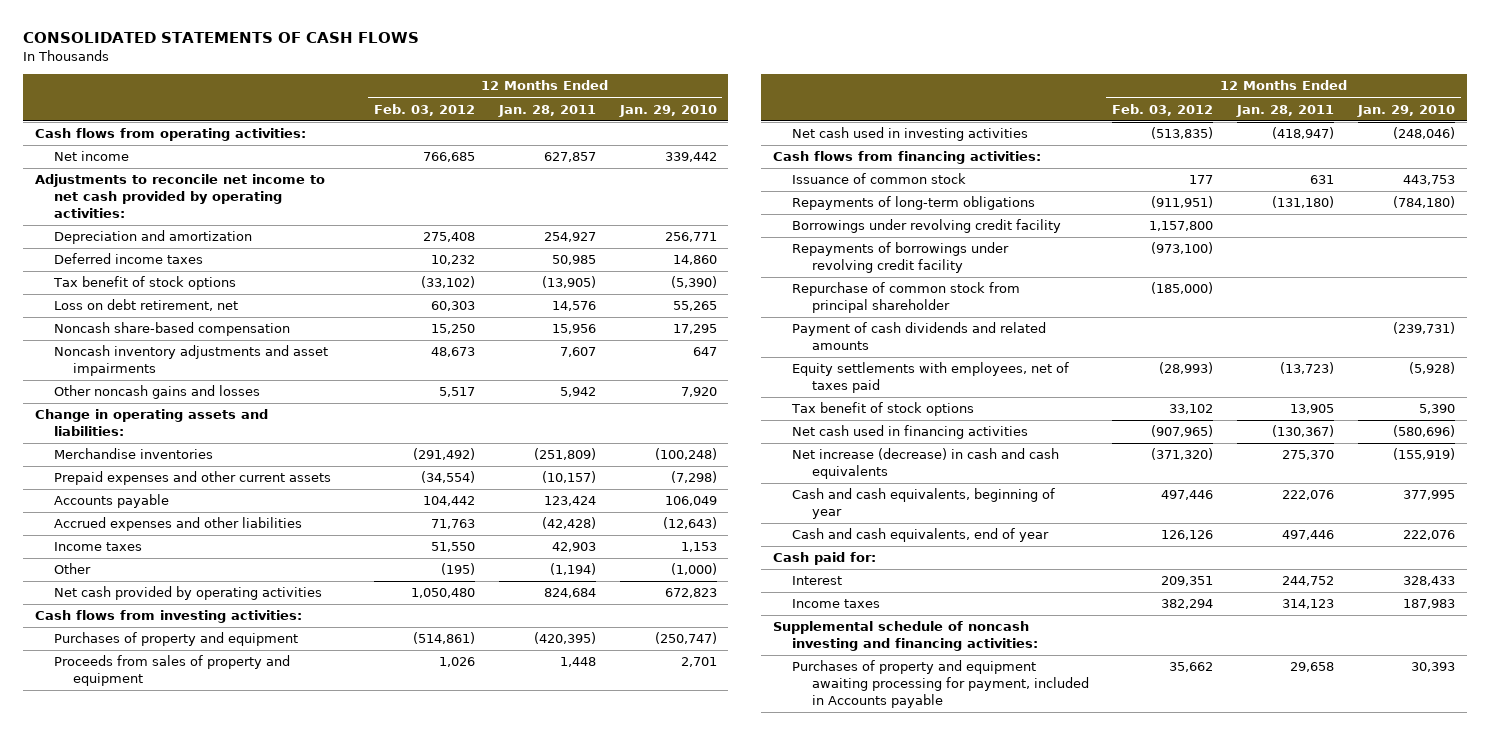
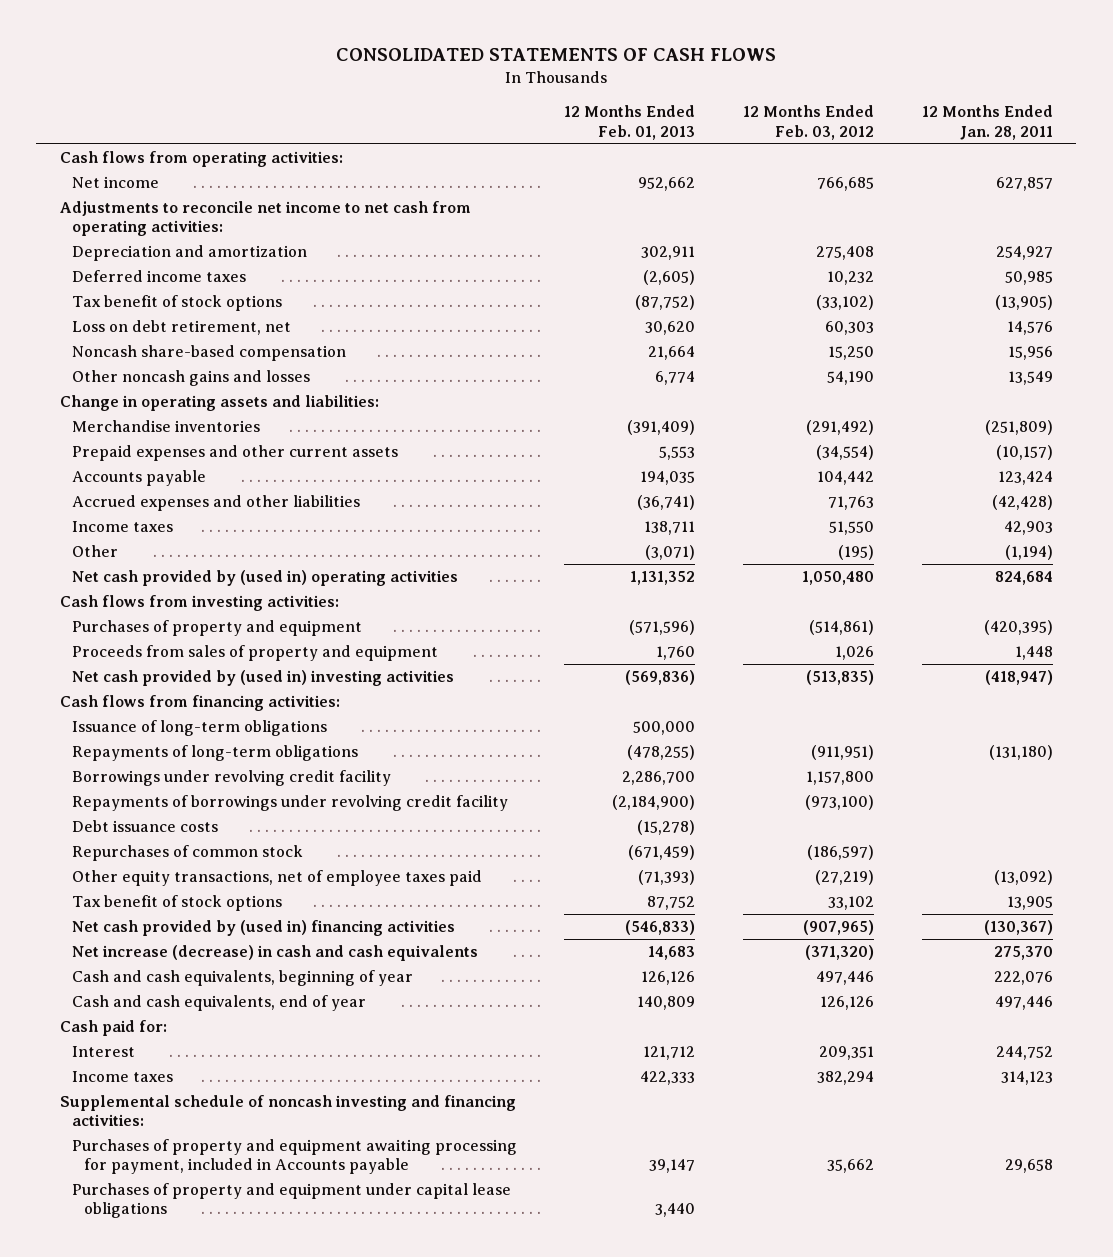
- | 12 Months Ended Feb. 03, 2012 | 12 Months Ended Jan. 28, 2011 | 12 Months Ended Jan. 29, 2010
+ | 12 Months Ended Feb. 01, 2013 | 12 Months Ended Feb. 03, 2012 | 12 Months Ended Jan. 28, 2011
- Adjustments to reconcile net income to net cash provided by operating activities:
+ Adjustments to reconcile net income to net cash from operating activities:
- Noncash inventory adjustments and asset impairments | 48,673 | 7,607 | 647
- Other noncash gains and losses | 5,517 | 5,942 | 7,920
+ Other noncash gains and losses | 6,774 | 54,190 | 13,549
- Net cash provided by operating activities | 1,050,480 | 824,684 | 672,823
+ Net cash provided by (used in) operating activities | 1,131,352 | 1,050,480 | 824,684
- Net cash used in investing activities | (513,835) | (418,947) | (248,046)
+ Net cash provided by (used in) investing activities | (569,836) | (513,835) | (418,947)
- Issuance of common stock | 177 | 631 | 443,753
+ Issuance of long-term obligations | 500,000 | |
- Repurchase of common stock from principal shareholder | (185,000) | |
- Payment of cash dividends and related amounts | | | (239,731)
- Equity settlements with employees, net of taxes paid | (28,993) | (13,723) | (5,928)
+ Debt issuance costs | (15,278) | |
+ Repurchases of common stock | (671,459) | (186,597) |
+ Other equity transactions, net of employee taxes paid | (71,393) | (27,219) | (13,092)
- Net cash used in financing activities | (907,965) | (130,367) | (580,696)
+ Net cash provided by (used in) financing activities | (546,833) | (907,965) | (130,367)
+ Purchases of property and equipment under capital lease obligations | 3,440 | |

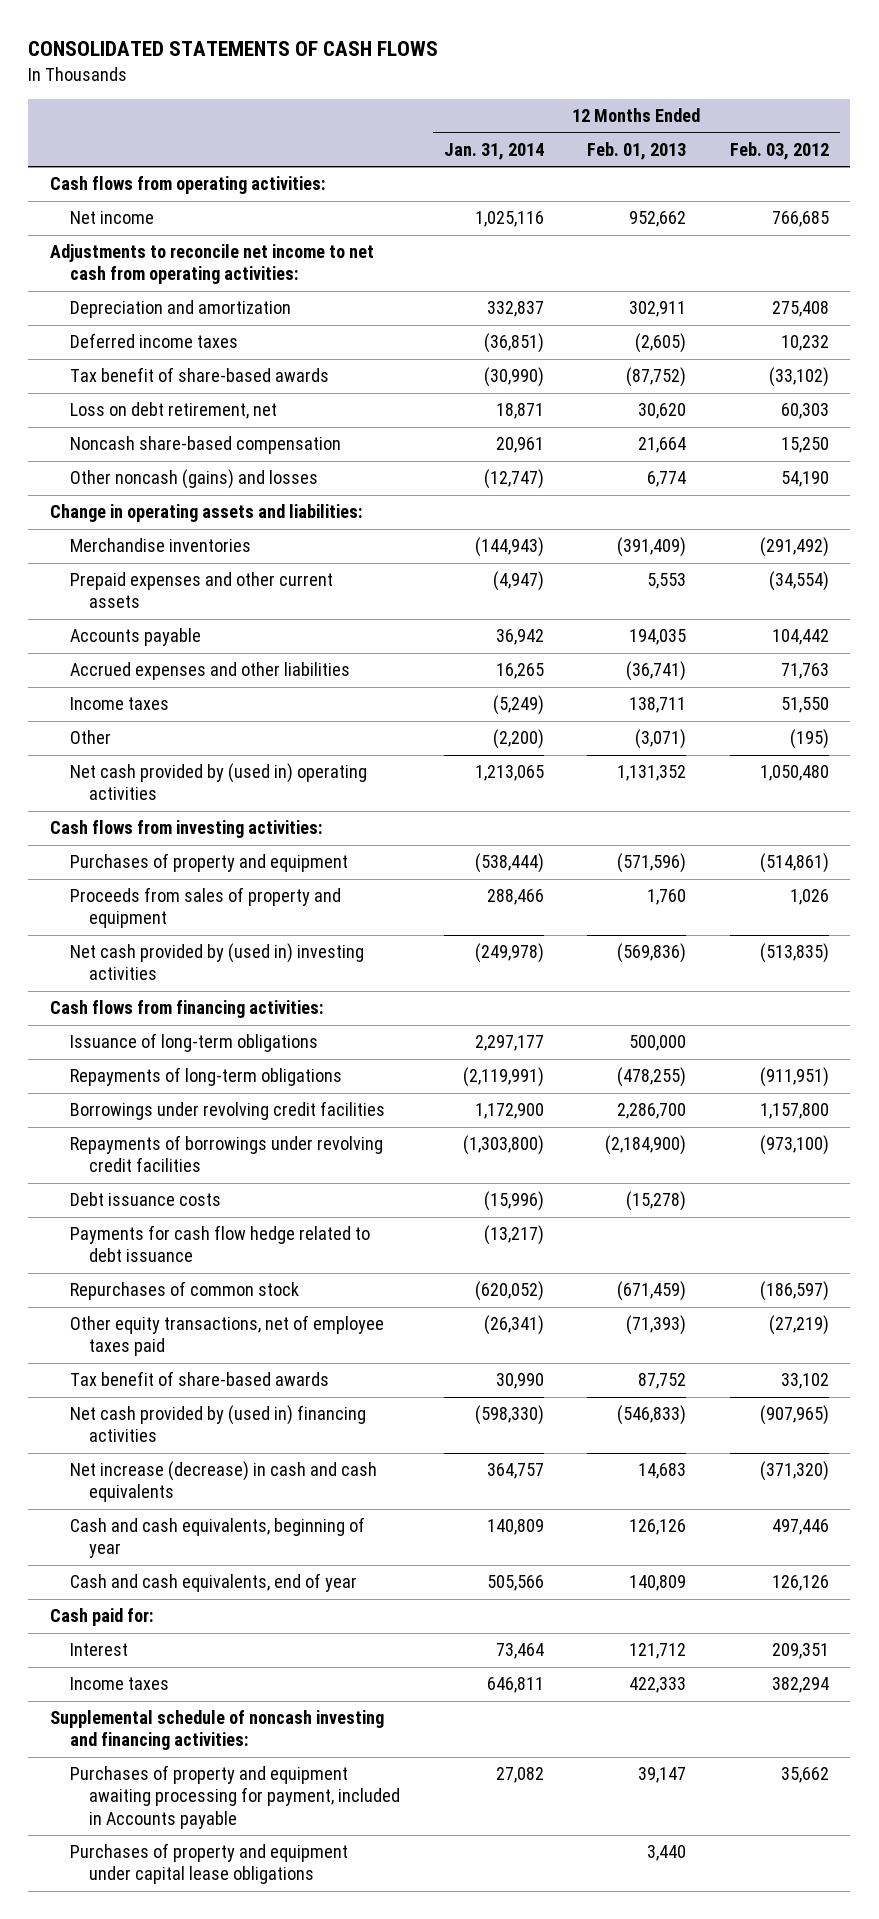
- | 12 Months Ended Feb. 01, 2013 | 12 Months Ended Feb. 03, 2012 | 12 Months Ended Jan. 28, 2011
+ | 12 Months Ended Jan. 31, 2014 | 12 Months Ended Feb. 01, 2013 | 12 Months Ended Feb. 03, 2012
- Tax benefit of stock options | (87,752) | (33,102) | (13,905)
+ Tax benefit of share-based awards | (30,990) | (87,752) | (33,102)
- Other noncash gains and losses | 6,774 | 54,190 | 13,549
+ Other noncash (gains) and losses | (12,747) | 6,774 | 54,190
- Borrowings under revolving credit facility | 2,286,700 | 1,157,800 |
- Repayments of borrowings under revolving credit facility | (2,184,900) | (973,100) |
+ Borrowings under revolving credit facilities | 1,172,900 | 2,286,700 | 1,157,800
+ Repayments of borrowings under revolving credit facilities | (1,303,800) | (2,184,900) | (973,100)
+ Payments for cash flow hedge related to debt issuance | (13,217) | |
- Tax benefit of stock options | 87,752 | 33,102 | 13,905
+ Tax benefit of share-based awards | 30,990 | 87,752 | 33,102

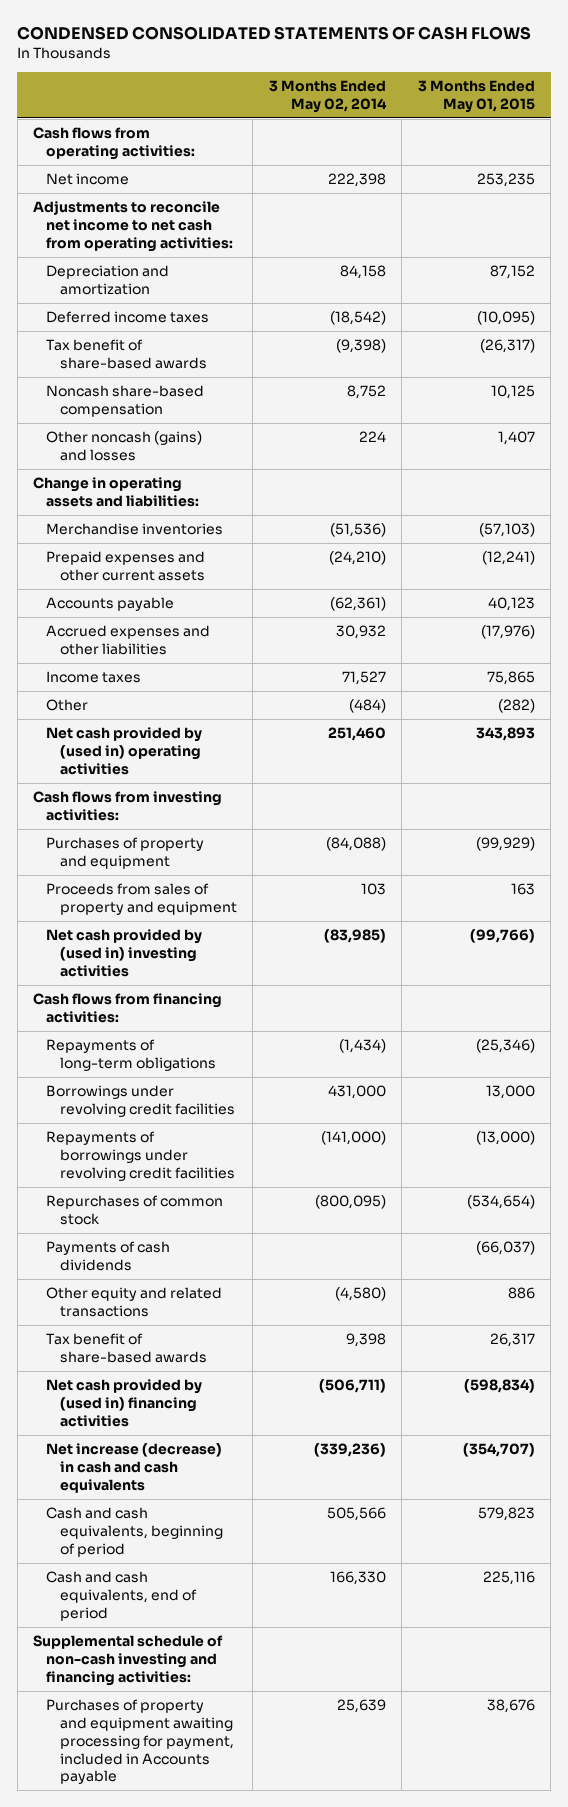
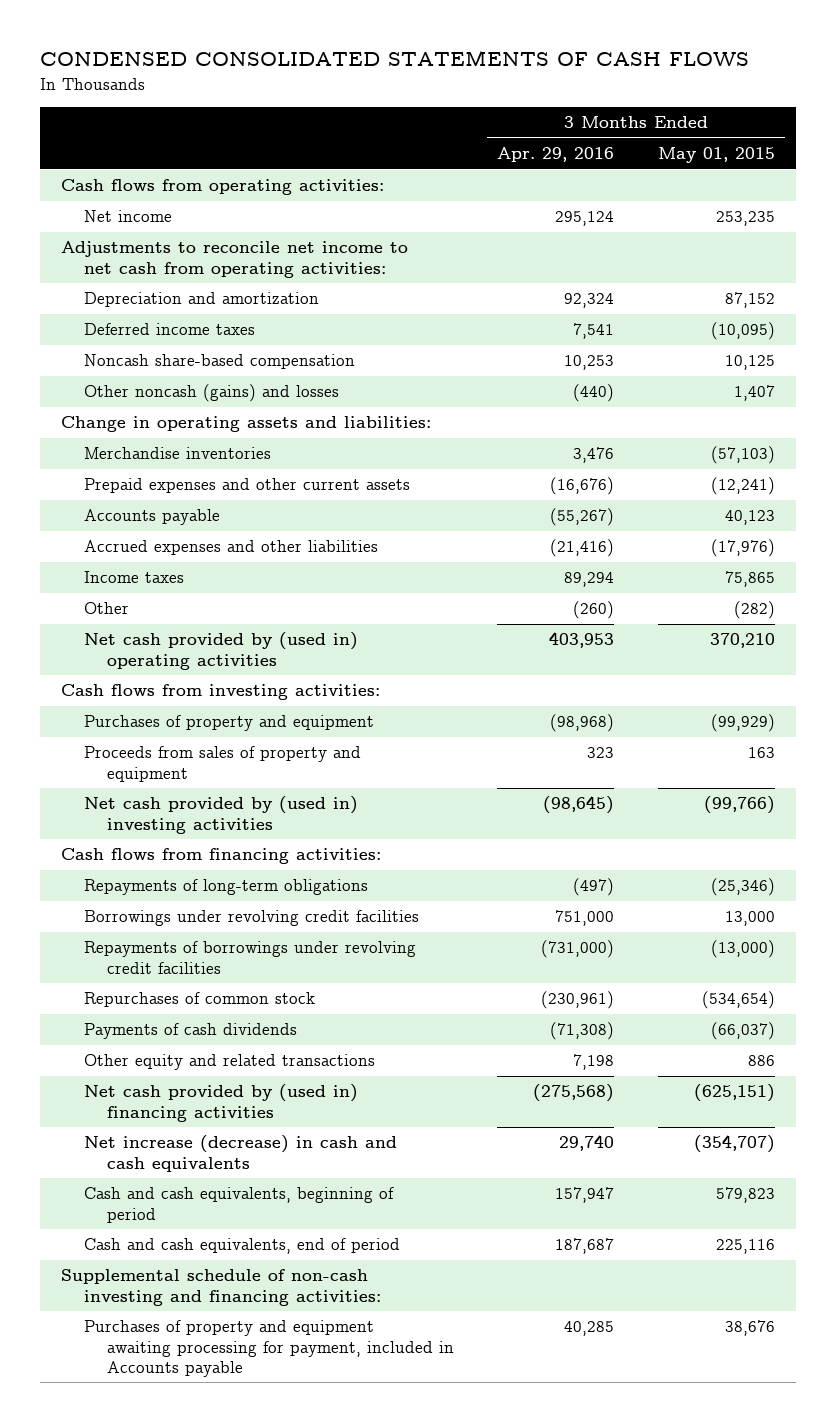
- | 3 Months Ended May 02, 2014 | 3 Months Ended May 01, 2015
+ | 3 Months Ended Apr. 29, 2016 | 3 Months Ended May 01, 2015
- Tax benefit of share-based awards | (9,398) | (26,317)
- Net cash provided by (used in) operating activities | 251,460 | 343,893
+ Net cash provided by (used in) operating activities | 403,953 | 370,210
- Tax benefit of share-based awards | 9,398 | 26,317
- Net cash provided by (used in) financing activities | (506,711) | (598,834)
+ Net cash provided by (used in) financing activities | (275,568) | (625,151)

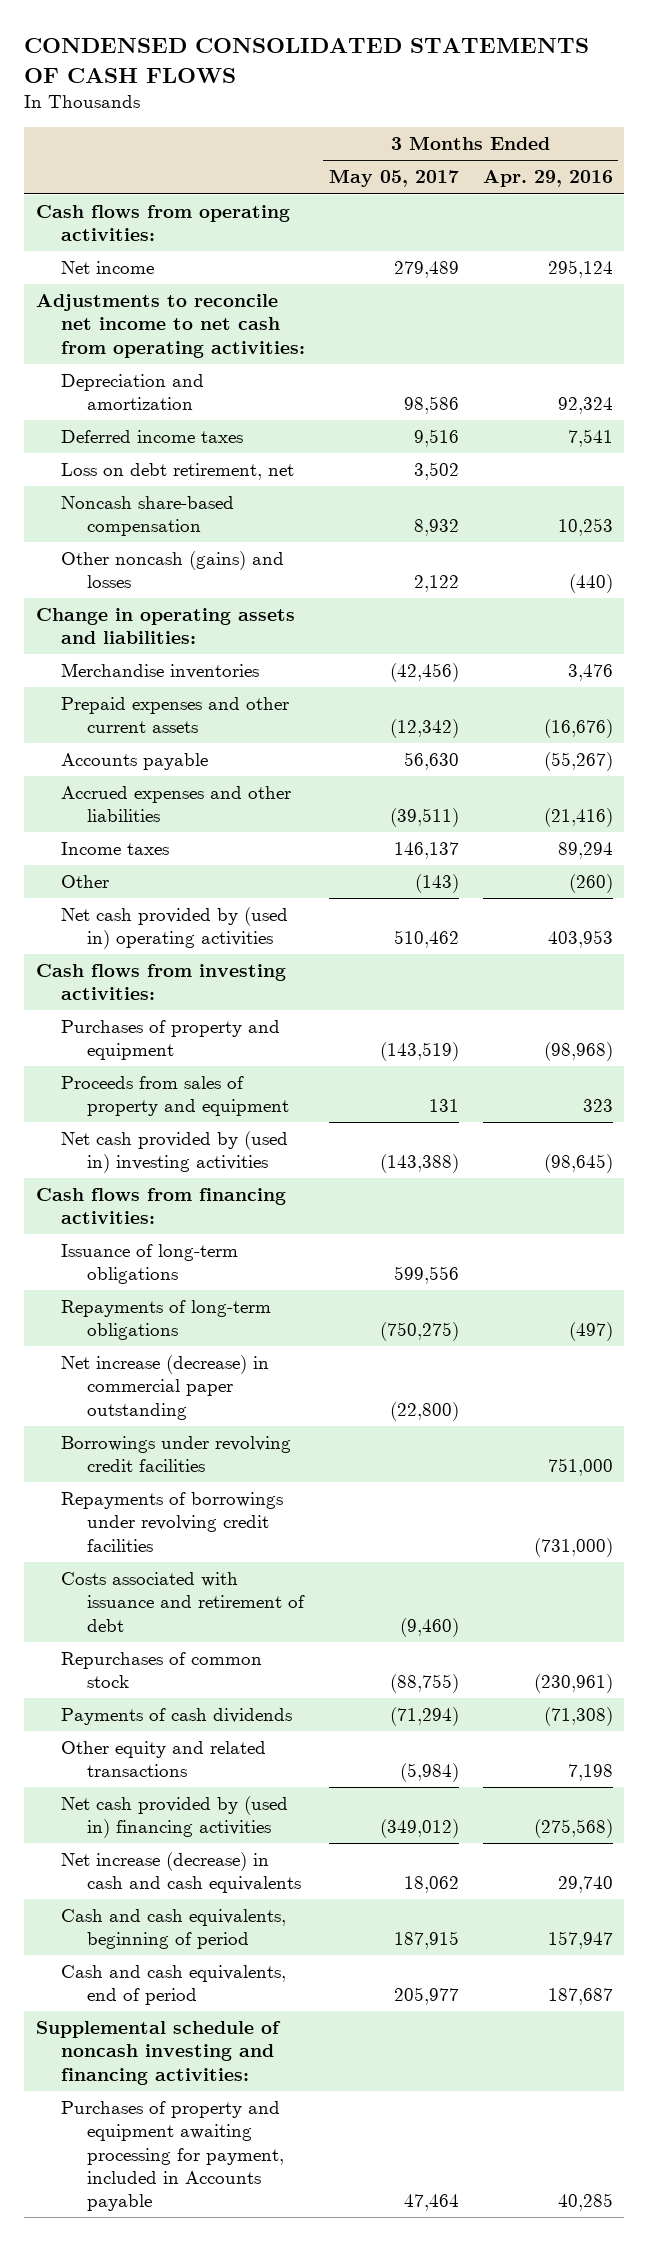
- | 3 Months Ended Apr. 29, 2016 | 3 Months Ended May 01, 2015
+ | 3 Months Ended May 05, 2017 | 3 Months Ended Apr. 29, 2016
+ Loss on debt retirement, net | 3,502 |
+ Issuance of long-term obligations | 599,556 |
+ Net increase (decrease) in commercial paper outstanding | (22,800) |
+ Costs associated with issuance and retirement of debt | (9,460) |
- Supplemental schedule of non-cash investing and financing activities:
+ Supplemental schedule of noncash investing and financing activities:

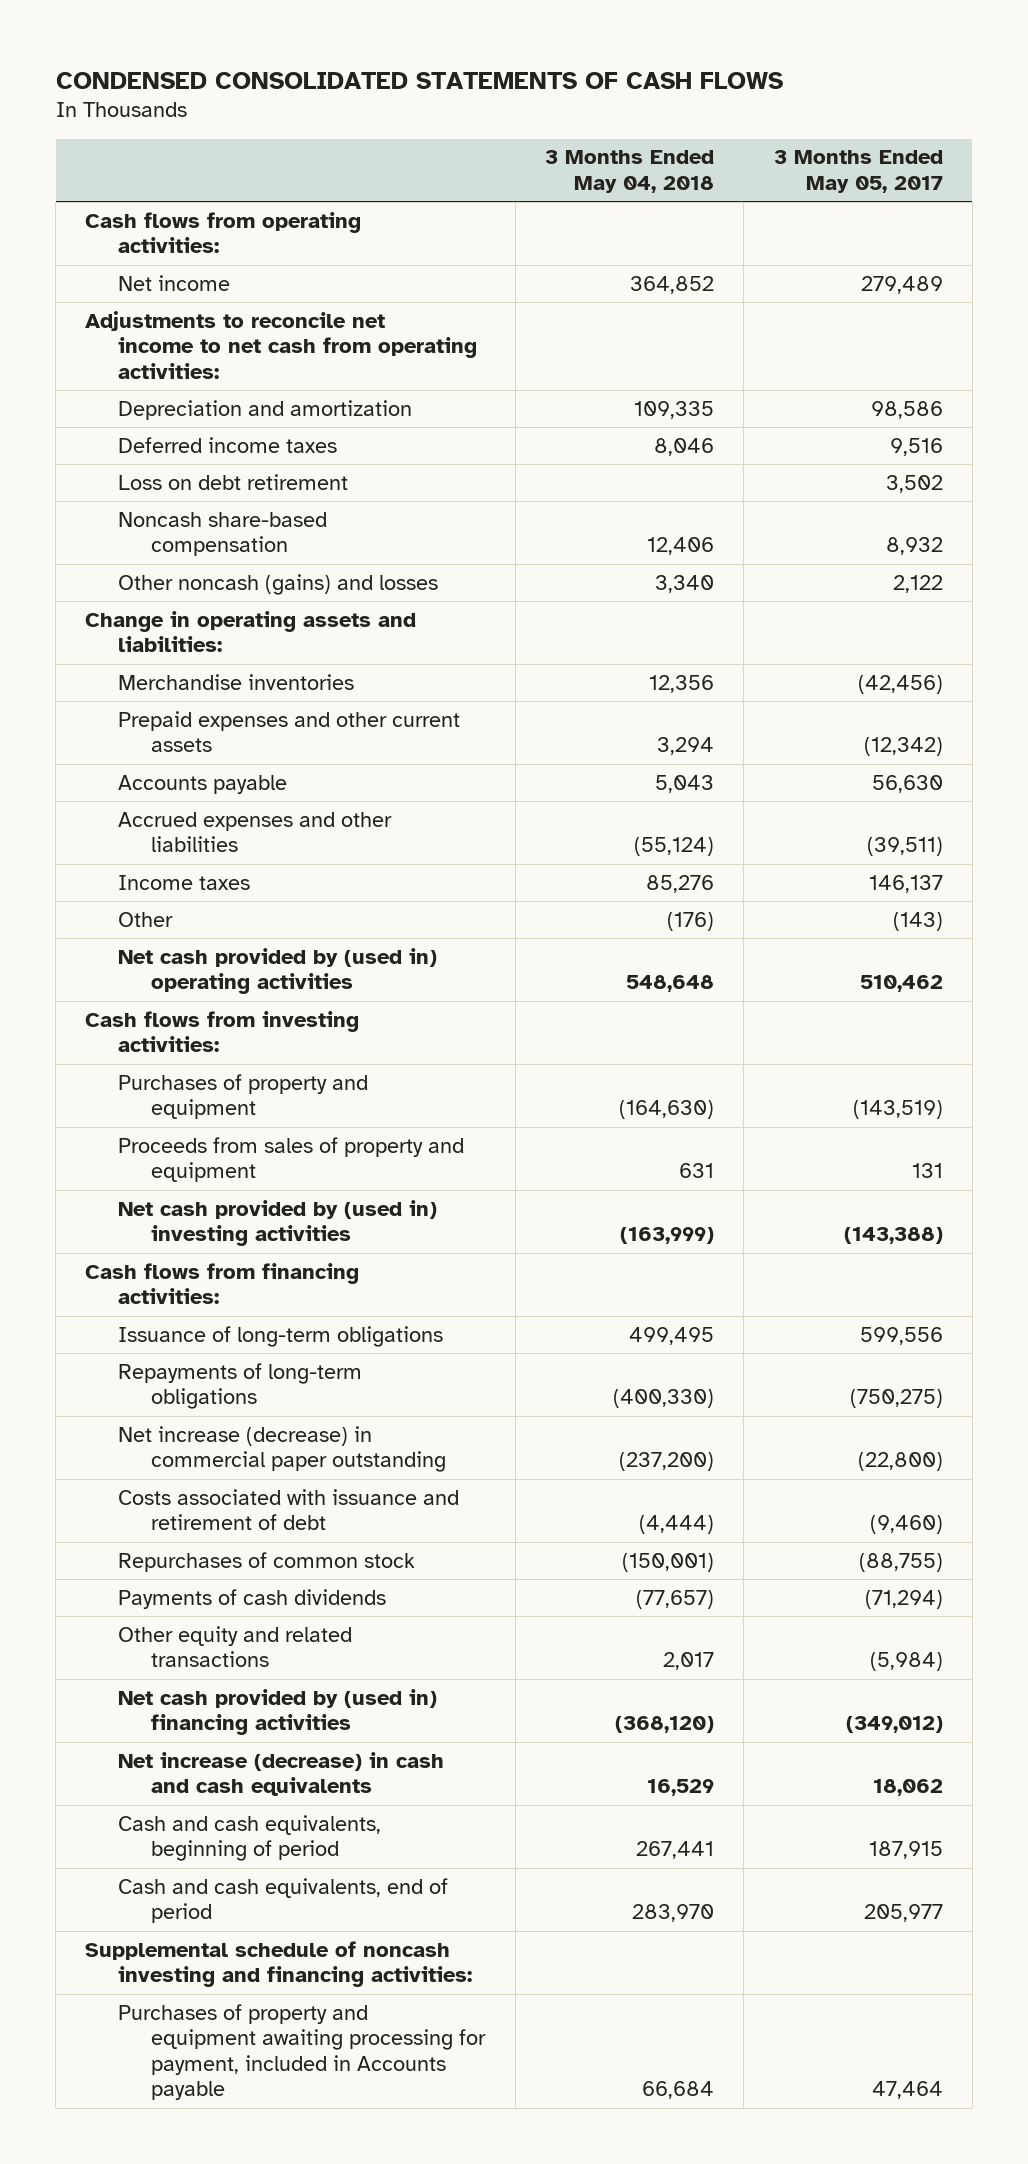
- | 3 Months Ended May 05, 2017 | 3 Months Ended Apr. 29, 2016
+ | 3 Months Ended May 04, 2018 | 3 Months Ended May 05, 2017
- Loss on debt retirement, net | 3,502 |
+ Loss on debt retirement | | 3,502
- Borrowings under revolving credit facilities | | 751,000
- Repayments of borrowings under revolving credit facilities | | (731,000)

